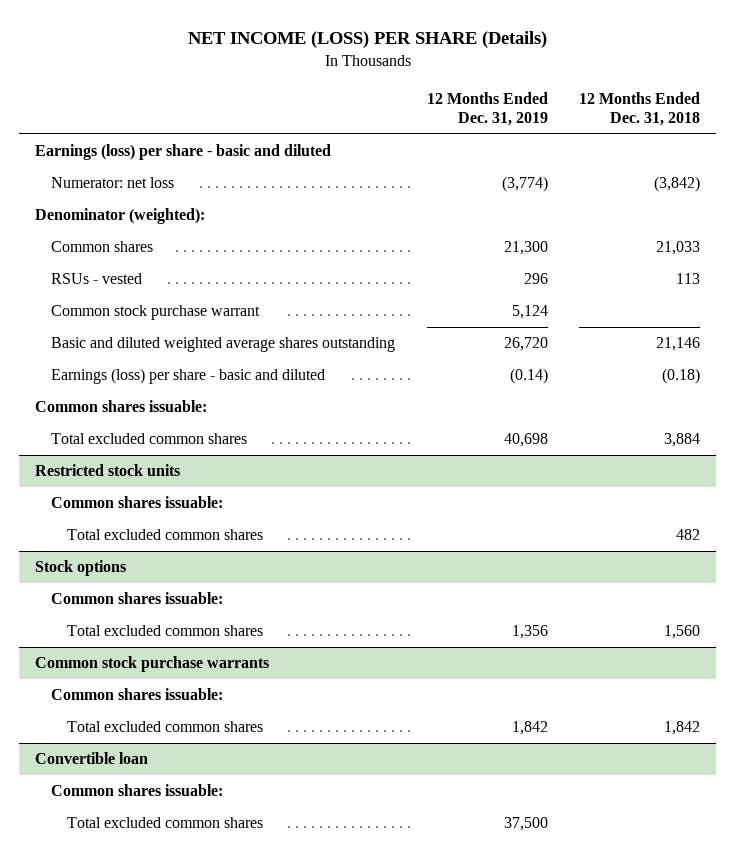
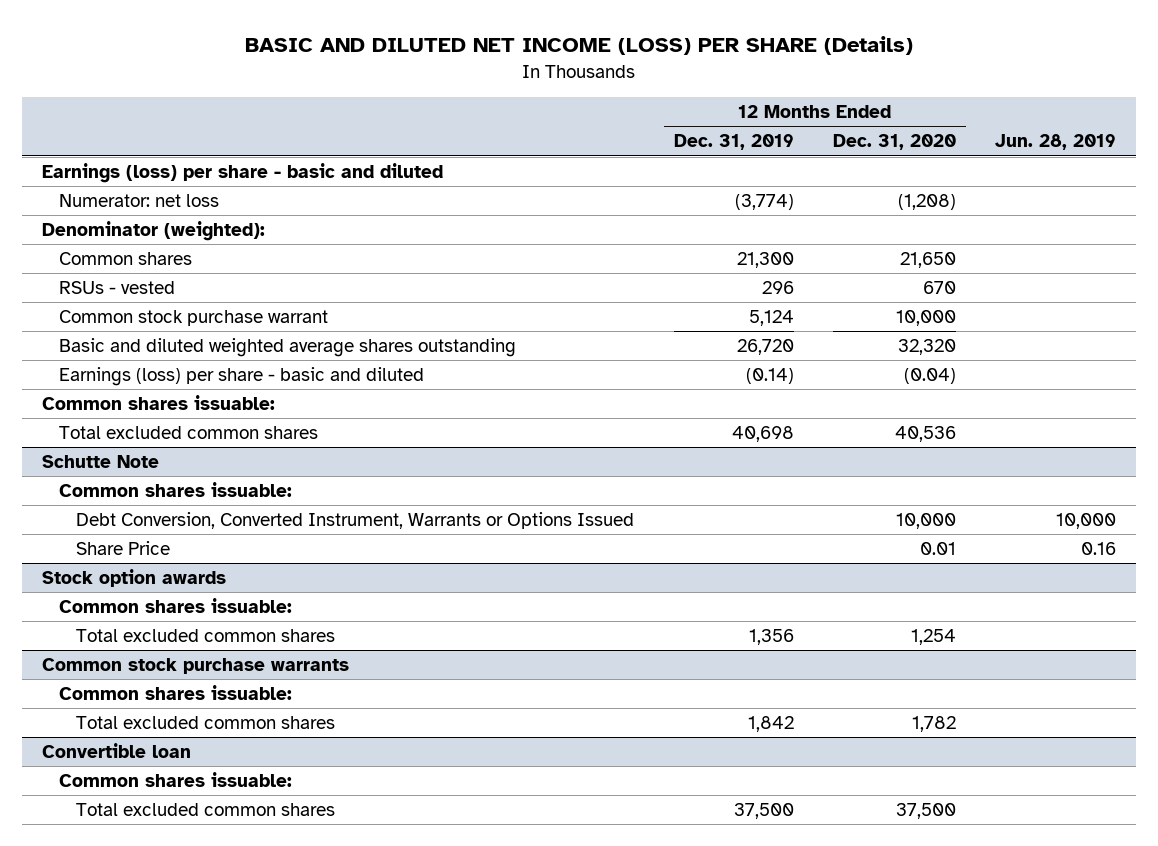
- NET INCOME (LOSS) PER SHARE (Details)
+ BASIC AND DILUTED NET INCOME (LOSS) PER SHARE (Details)
- | 12 Months Ended Dec. 31, 2019 | 12 Months Ended Dec. 31, 2018
+ | 12 Months Ended Dec. 31, 2019 | 12 Months Ended Dec. 31, 2020 | Jun. 28, 2019
- Restricted stock units
+ Schutte Note
- Total excluded common shares | | 482
- Stock options
+ Debt Conversion, Converted Instrument, Warrants or Options Issued | | 10,000 | 10,000
+ Share Price | | 0.01 | 0.16
+ Stock option awards

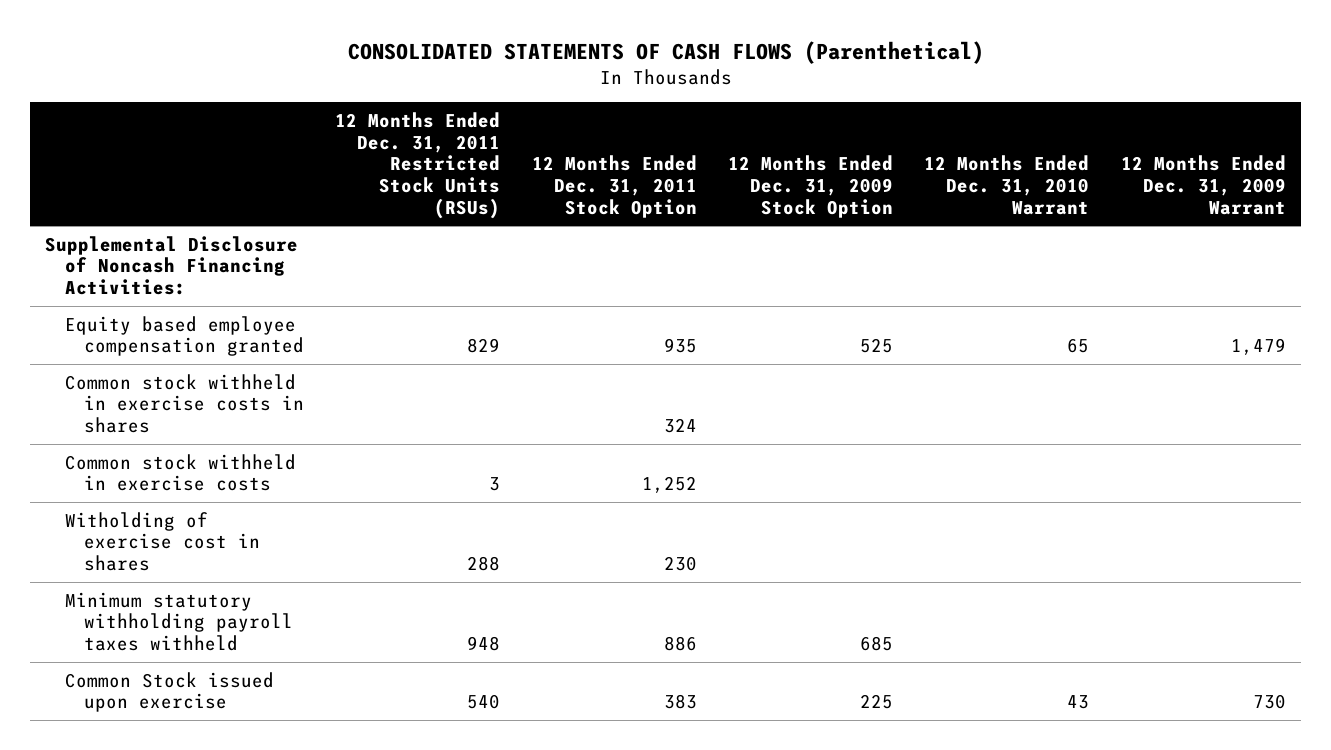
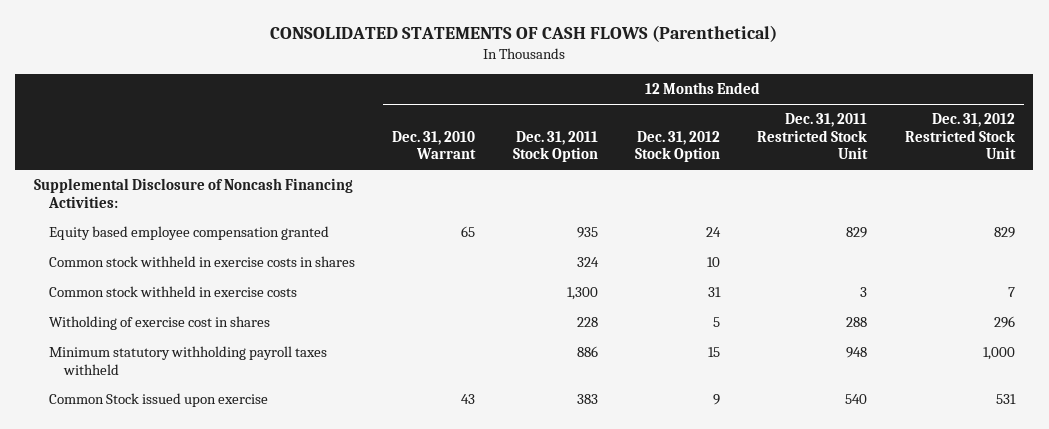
- | 12 Months Ended Dec. 31, 2011 Restricted Stock Units (RSUs) | 12 Months Ended Dec. 31, 2011 Stock Option | 12 Months Ended Dec. 31, 2009 Stock Option | 12 Months Ended Dec. 31, 2010 Warrant | 12 Months Ended Dec. 31, 2009 Warrant
+ | 12 Months Ended Dec. 31, 2010 Warrant | 12 Months Ended Dec. 31, 2011 Stock Option | 12 Months Ended Dec. 31, 2012 Stock Option | 12 Months Ended Dec. 31, 2011 Restricted Stock Unit | 12 Months Ended Dec. 31, 2012 Restricted Stock Unit
- Common stock withheld in exercise costs | 3 | 1,252 | | |
- Witholding of exercise cost in shares | 288 | 230 | | |
+ Common stock withheld in exercise costs | | 1,300 | 31 | 3 | 7
+ Witholding of exercise cost in shares | | 228 | 5 | 288 | 296

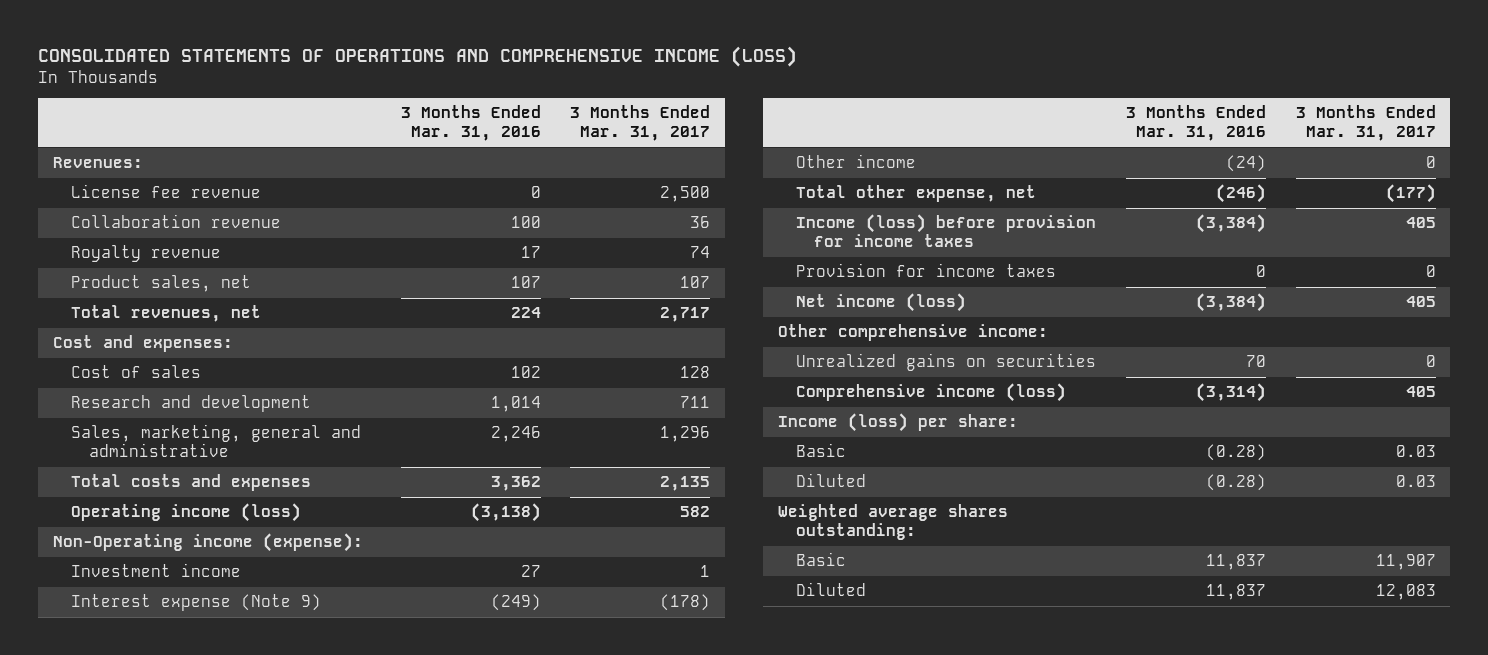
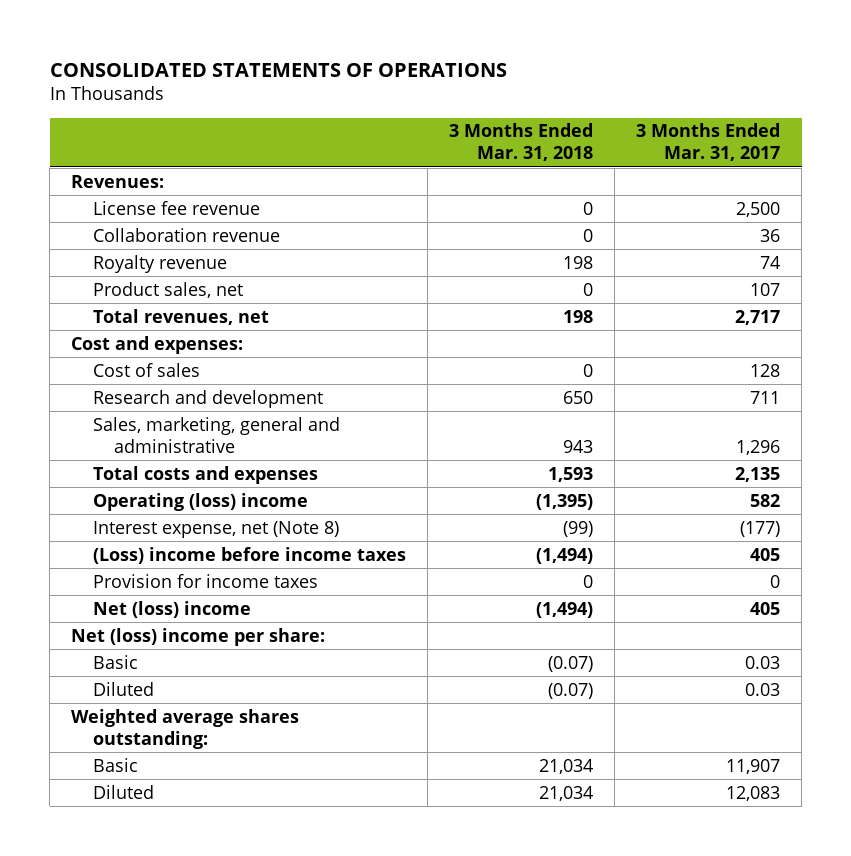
- CONSOLIDATED STATEMENTS OF OPERATIONS AND COMPREHENSIVE INCOME (LOSS)
+ CONSOLIDATED STATEMENTS OF OPERATIONS
- | 3 Months Ended Mar. 31, 2016 | 3 Months Ended Mar. 31, 2017
+ | 3 Months Ended Mar. 31, 2018 | 3 Months Ended Mar. 31, 2017
- Operating income (loss) | (3,138) | 582
- Non-Operating income (expense):
- Investment income | 27 | 1
- Interest expense (Note 9) | (249) | (178)
- Other income | (24) | 0
- Total other expense, net | (246) | (177)
- Income (loss) before provision for income taxes | (3,384) | 405
+ Operating (loss) income | (1,395) | 582
+ Interest expense, net (Note 8) | (99) | (177)
+ (Loss) income before income taxes | (1,494) | 405
- Net income (loss) | (3,384) | 405
- Other comprehensive income:
- Unrealized gains on securities | 70 | 0
- Comprehensive income (loss) | (3,314) | 405
- Income (loss) per share:
+ Net (loss) income | (1,494) | 405
+ Net (loss) income per share:

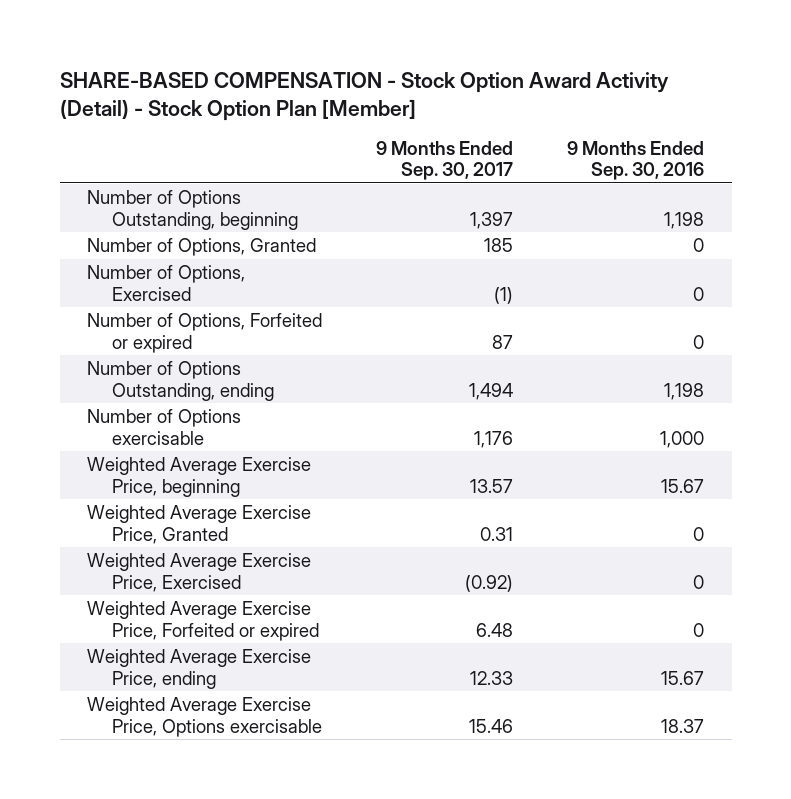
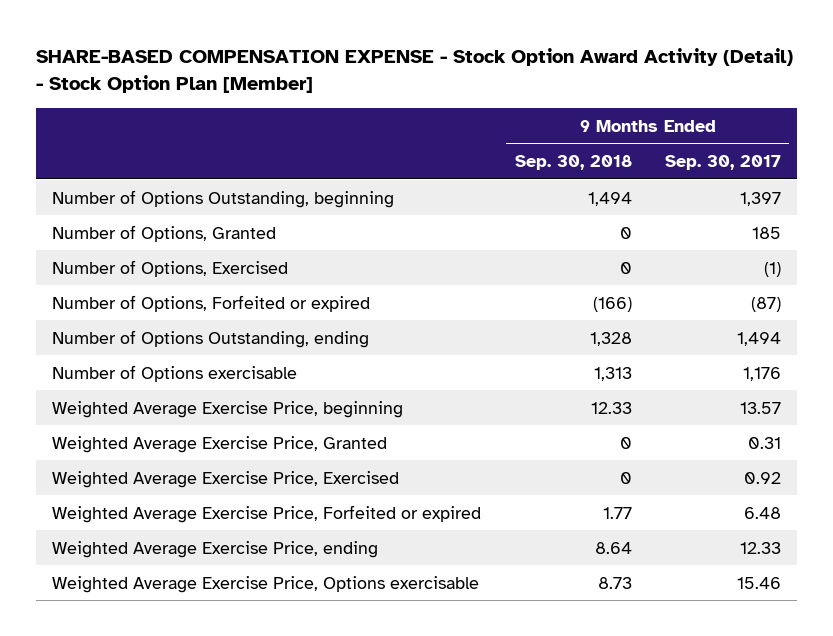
- SHARE-BASED COMPENSATION - Stock Option Award Activity (Detail) - Stock Option Plan [Member]
+ SHARE-BASED COMPENSATION EXPENSE - Stock Option Award Activity (Detail) - Stock Option Plan [Member]
- | 9 Months Ended Sep. 30, 2017 | 9 Months Ended Sep. 30, 2016
+ | 9 Months Ended Sep. 30, 2018 | 9 Months Ended Sep. 30, 2017
- Number of Options, Forfeited or expired | 87 | 0
+ Number of Options, Forfeited or expired | (166) | (87)
- Weighted Average Exercise Price, Exercised | (0.92) | 0
+ Weighted Average Exercise Price, Exercised | 0 | 0.92

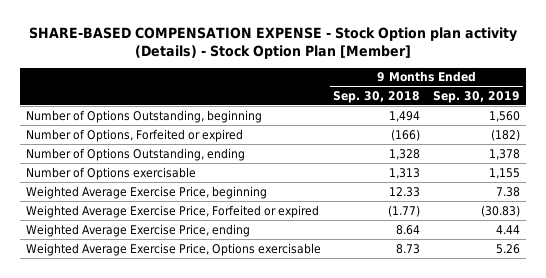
- SHARE-BASED COMPENSATION EXPENSE - Stock Option Award Activity (Detail) - Stock Option Plan [Member]
+ SHARE-BASED COMPENSATION EXPENSE - Stock Option plan activity (Details) - Stock Option Plan [Member]
- | 9 Months Ended Sep. 30, 2018 | 9 Months Ended Sep. 30, 2017
+ | 9 Months Ended Sep. 30, 2018 | 9 Months Ended Sep. 30, 2019
- Number of Options, Granted | 0 | 185
- Number of Options, Exercised | 0 | (1)
- Weighted Average Exercise Price, Granted | 0 | 0.31
- Weighted Average Exercise Price, Exercised | 0 | 0.92
- Weighted Average Exercise Price, Forfeited or expired | 1.77 | 6.48
+ Weighted Average Exercise Price, Forfeited or expired | (1.77) | (30.83)

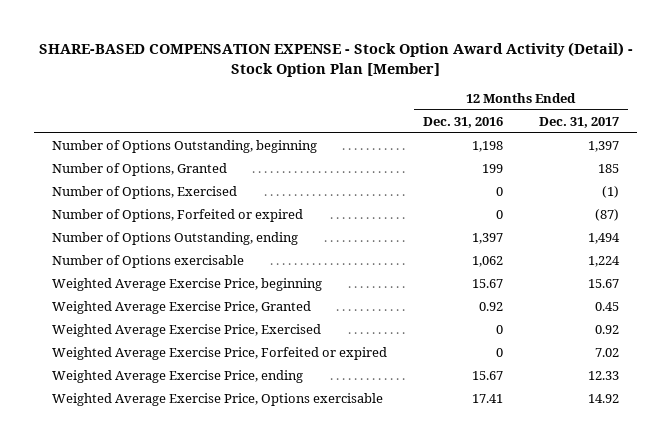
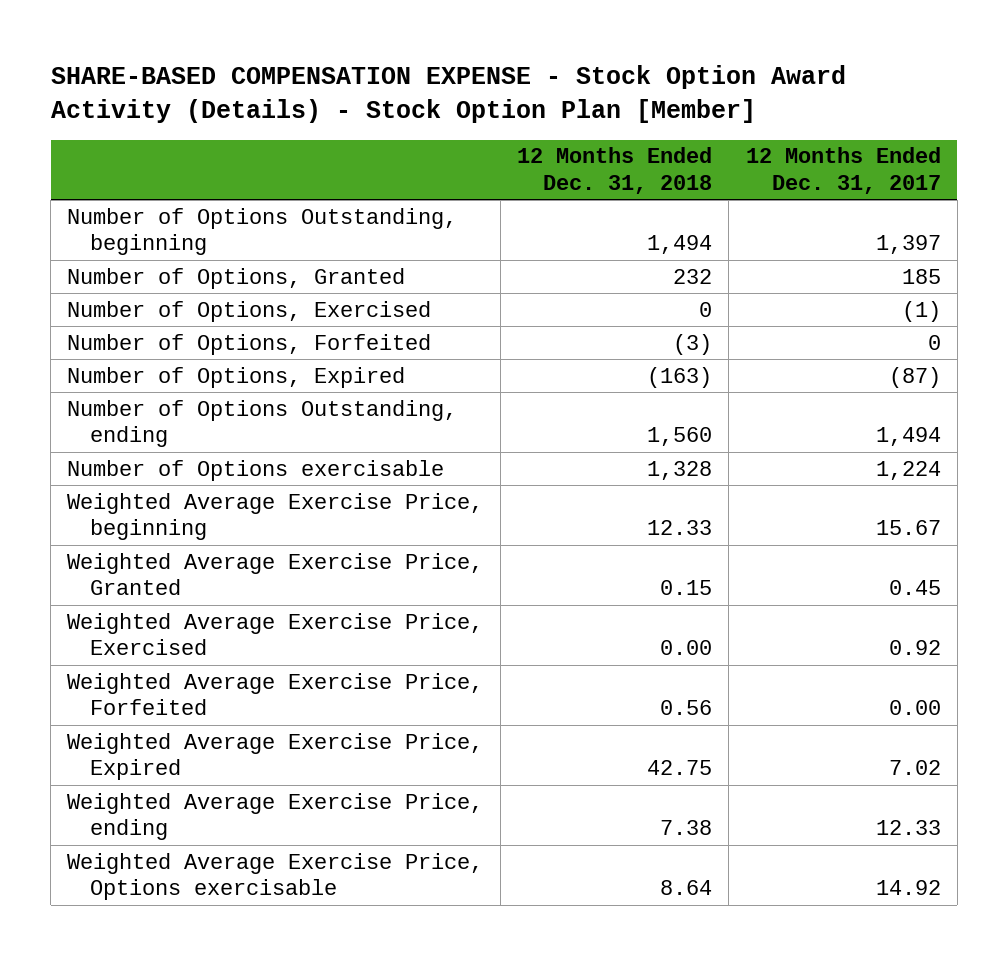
- SHARE-BASED COMPENSATION EXPENSE - Stock Option Award Activity (Detail) - Stock Option Plan [Member]
+ SHARE-BASED COMPENSATION EXPENSE - Stock Option Award Activity (Details) - Stock Option Plan [Member]
- | 12 Months Ended Dec. 31, 2016 | 12 Months Ended Dec. 31, 2017
+ | 12 Months Ended Dec. 31, 2018 | 12 Months Ended Dec. 31, 2017
- Number of Options, Forfeited or expired | 0 | (87)
+ Number of Options, Forfeited | (3) | 0
+ Number of Options, Expired | (163) | (87)
- Weighted Average Exercise Price, Forfeited or expired | 0 | 7.02
+ Weighted Average Exercise Price, Forfeited | 0.56 | 0.00
+ Weighted Average Exercise Price, Expired | 42.75 | 7.02

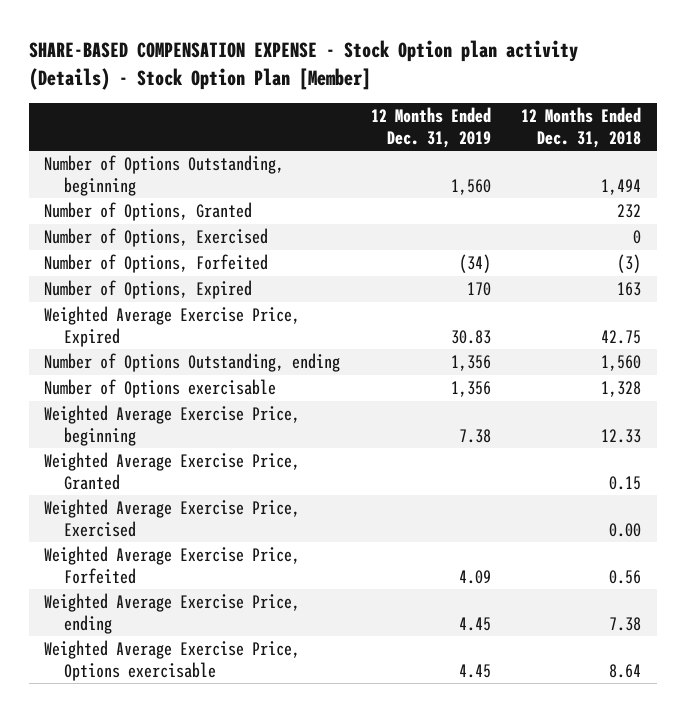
- SHARE-BASED COMPENSATION EXPENSE - Stock Option Award Activity (Details) - Stock Option Plan [Member]
+ SHARE-BASED COMPENSATION EXPENSE - Stock Option plan activity (Details) - Stock Option Plan [Member]
- | 12 Months Ended Dec. 31, 2018 | 12 Months Ended Dec. 31, 2017
+ | 12 Months Ended Dec. 31, 2019 | 12 Months Ended Dec. 31, 2018
- Number of Options, Expired | (163) | (87)
+ Number of Options, Expired | 170 | 163
moved up: Weighted Average Exercise Price, Expired | 30.83 | 42.75

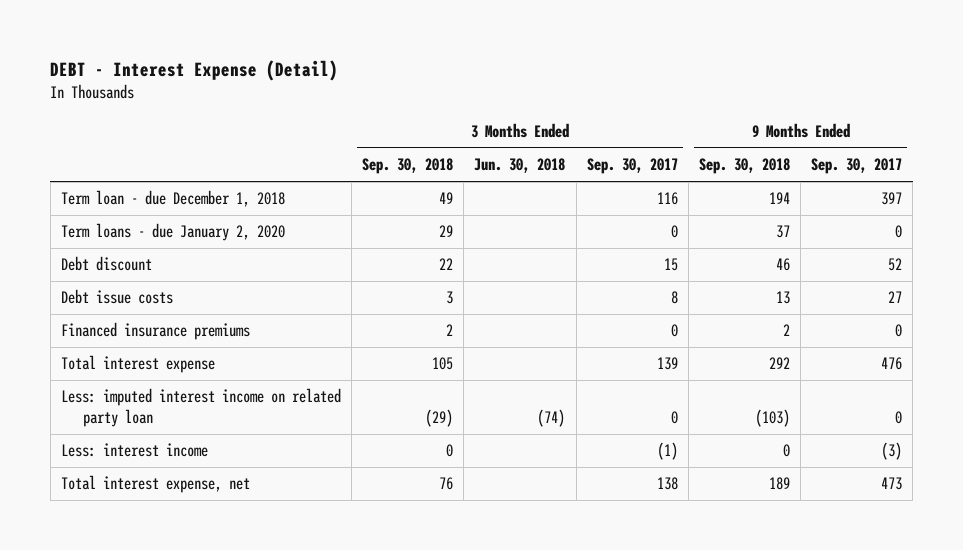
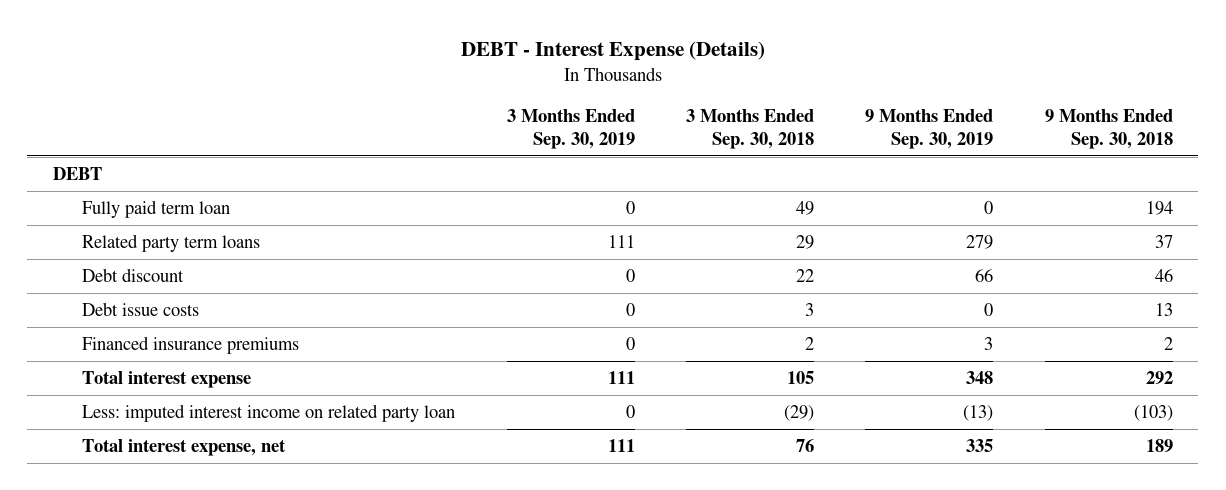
- DEBT - Interest Expense (Detail)
+ DEBT - Interest Expense (Details)
- | 3 Months Ended Sep. 30, 2018 | 3 Months Ended Jun. 30, 2018 | 3 Months Ended Sep. 30, 2017 | 9 Months Ended Sep. 30, 2018 | 9 Months Ended Sep. 30, 2017
+ | 3 Months Ended Sep. 30, 2019 | 3 Months Ended Sep. 30, 2018 | 9 Months Ended Sep. 30, 2019 | 9 Months Ended Sep. 30, 2018
- Term loan - due December 1, 2018 | 49 | | 116 | 194 | 397
- Term loans - due January 2, 2020 | 29 | | 0 | 37 | 0
+ DEBT
+ Fully paid term loan | 0 | 49 | 0 | 194
+ Related party term loans | 111 | 29 | 279 | 37
- Less: interest income | 0 | | (1) | 0 | (3)

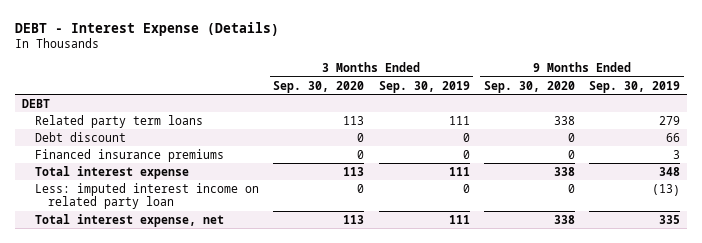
- | 3 Months Ended Sep. 30, 2019 | 3 Months Ended Sep. 30, 2018 | 9 Months Ended Sep. 30, 2019 | 9 Months Ended Sep. 30, 2018
+ | 3 Months Ended Sep. 30, 2020 | 3 Months Ended Sep. 30, 2019 | 9 Months Ended Sep. 30, 2020 | 9 Months Ended Sep. 30, 2019
- Fully paid term loan | 0 | 49 | 0 | 194
- Debt issue costs | 0 | 3 | 0 | 13

